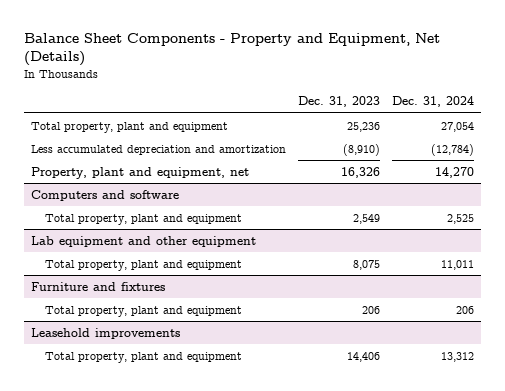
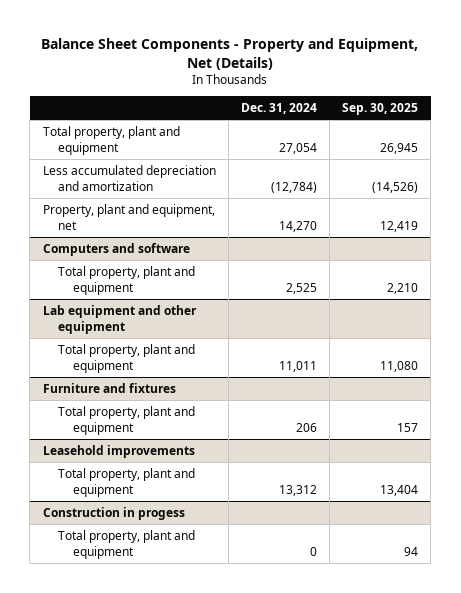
- | Dec. 31, 2023 | Dec. 31, 2024
+ | Dec. 31, 2024 | Sep. 30, 2025
+ Construction in progess
+ Total property, plant and equipment | 0 | 94

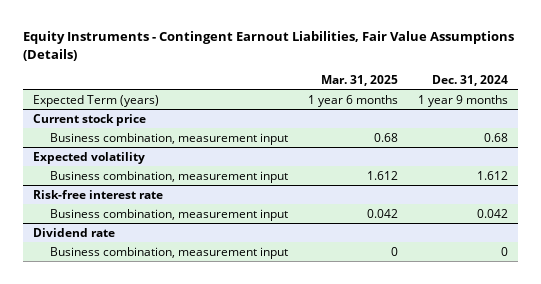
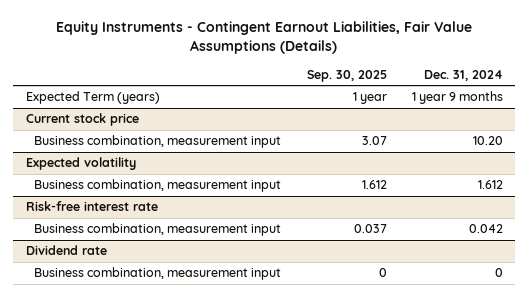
- | Mar. 31, 2025 | Dec. 31, 2024
+ | Sep. 30, 2025 | Dec. 31, 2024
@ Current stock price
- Business combination, measurement input | 0.68 | 0.68
+ Business combination, measurement input | 3.07 | 10.20

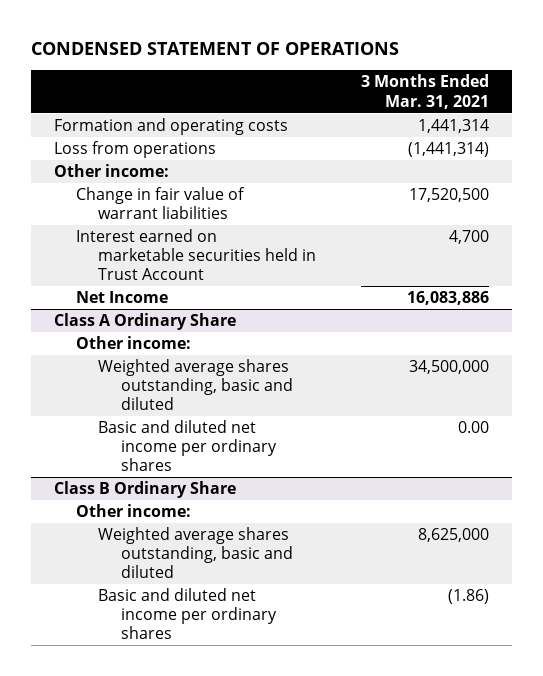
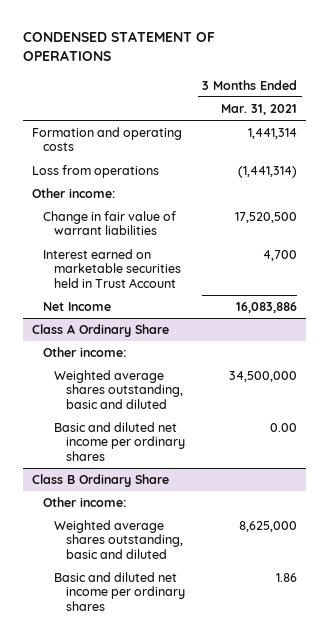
@ Class B Ordinary Share
- Basic and diluted net income per ordinary shares | (1.86)
+ Basic and diluted net income per ordinary shares | 1.86

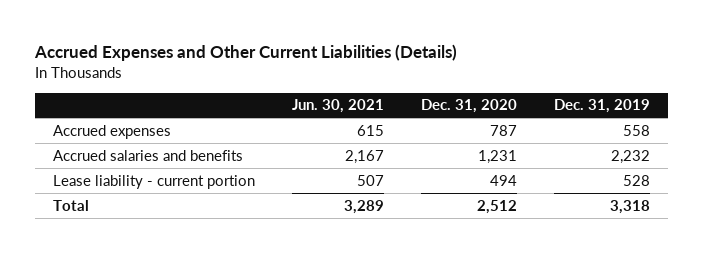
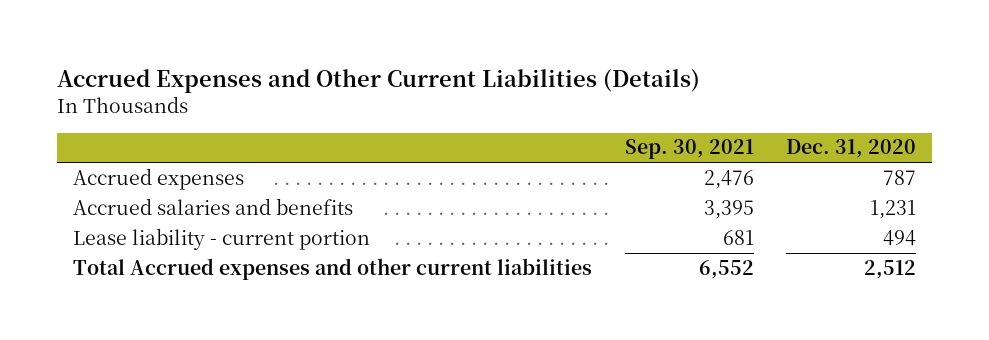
- | Jun. 30, 2021 | Dec. 31, 2020 | Dec. 31, 2019
+ | Sep. 30, 2021 | Dec. 31, 2020
- Total | 3,289 | 2,512 | 3,318
+ Total Accrued expenses and other current liabilities | 6,552 | 2,512

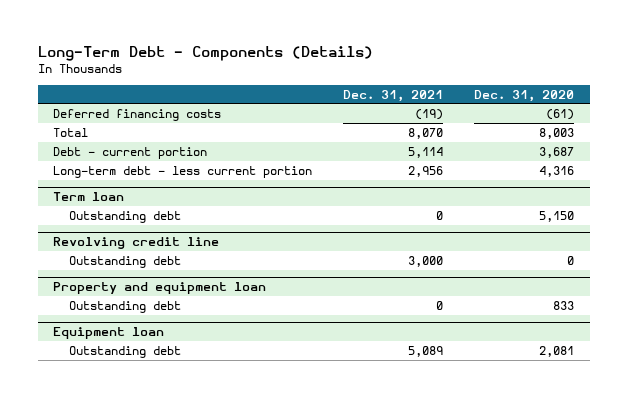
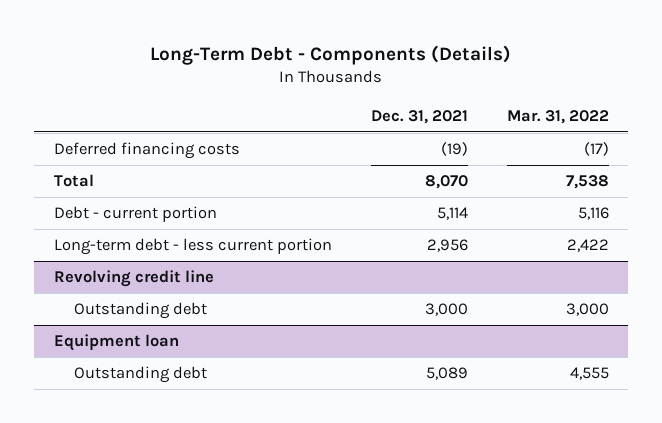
- | Dec. 31, 2021 | Dec. 31, 2020
+ | Dec. 31, 2021 | Mar. 31, 2022
- Term loan
- Outstanding debt | 0 | 5,150
- Property and equipment loan
- Outstanding debt | 0 | 833

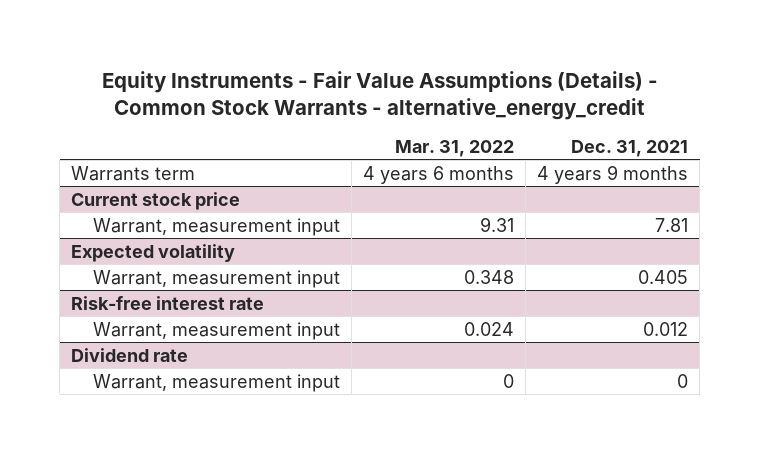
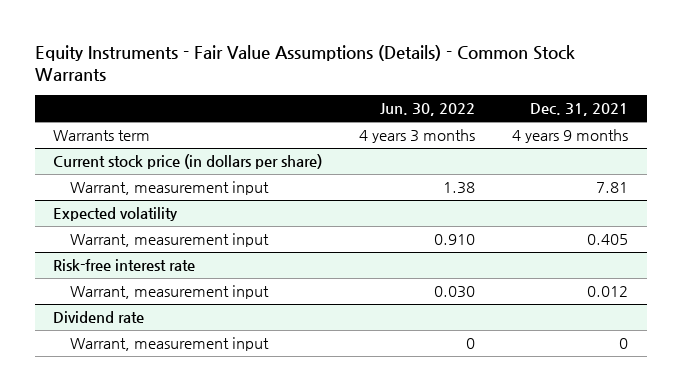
- Equity Instruments - Fair Value Assumptions (Details) - Common Stock Warrants - alternative_energy_credit
+ Equity Instruments - Fair Value Assumptions (Details) - Common Stock Warrants
- | Mar. 31, 2022 | Dec. 31, 2021
+ | Jun. 30, 2022 | Dec. 31, 2021
- Current stock price
+ Current stock price (in dollars per share)

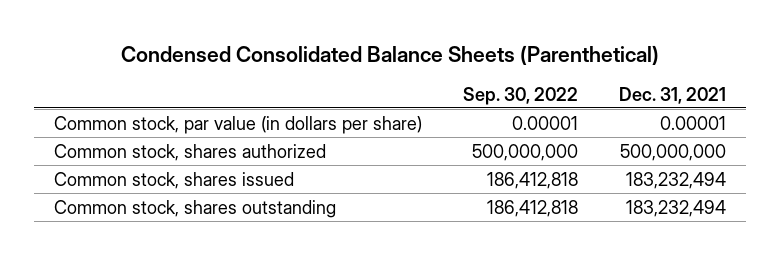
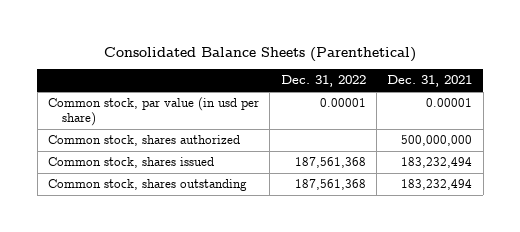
- Condensed Consolidated Balance Sheets (Parenthetical)
+ Consolidated Balance Sheets (Parenthetical)
- | Sep. 30, 2022 | Dec. 31, 2021
+ | Dec. 31, 2022 | Dec. 31, 2021
- Common stock, par value (in dollars per share) | 0.00001 | 0.00001
+ Common stock, par value (in usd per share) | 0.00001 | 0.00001

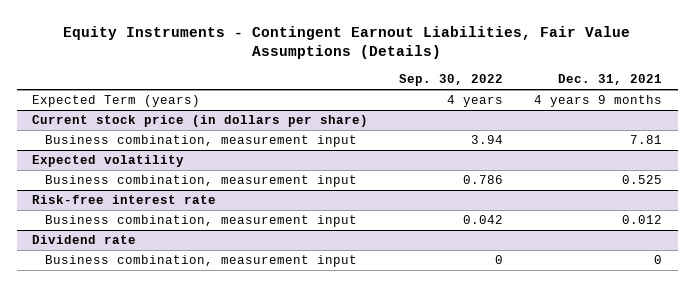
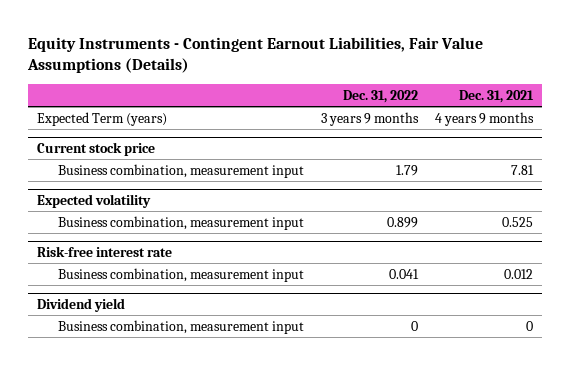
- | Sep. 30, 2022 | Dec. 31, 2021
+ | Dec. 31, 2022 | Dec. 31, 2021
- Current stock price (in dollars per share)
+ Current stock price
- Dividend rate
+ Dividend yield

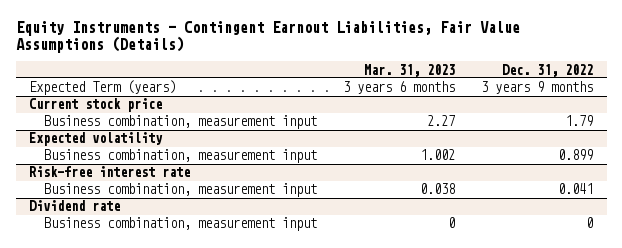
- | Dec. 31, 2022 | Dec. 31, 2021
+ | Mar. 31, 2023 | Dec. 31, 2022
- Dividend yield
+ Dividend rate

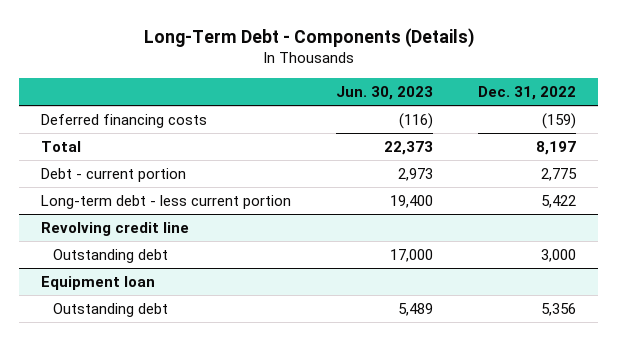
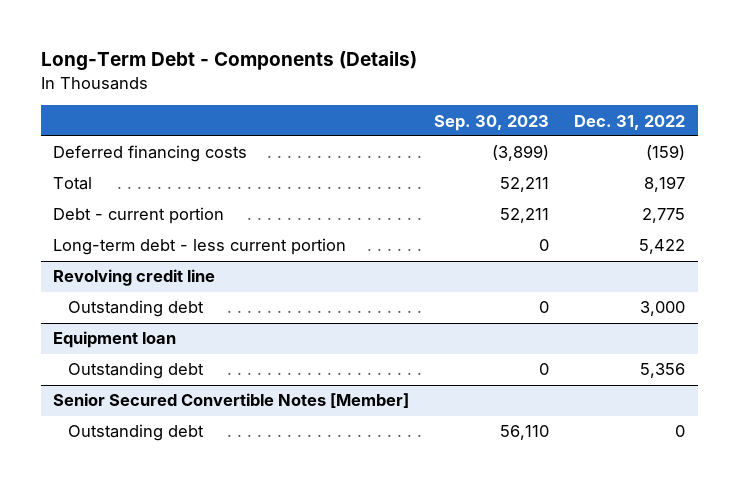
- | Jun. 30, 2023 | Dec. 31, 2022
+ | Sep. 30, 2023 | Dec. 31, 2022
+ Senior Secured Convertible Notes [Member]
+ Outstanding debt | 56,110 | 0

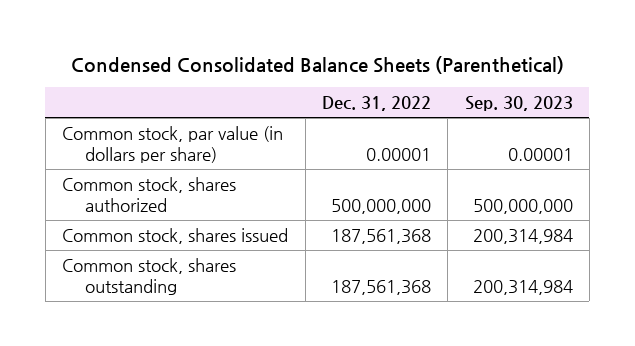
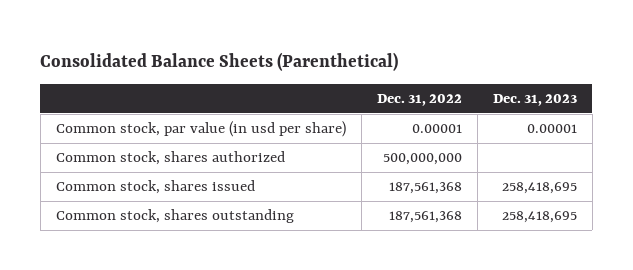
- Condensed Consolidated Balance Sheets (Parenthetical)
+ Consolidated Balance Sheets (Parenthetical)
- | Dec. 31, 2022 | Sep. 30, 2023
+ | Dec. 31, 2022 | Dec. 31, 2023
- Common stock, par value (in dollars per share) | 0.00001 | 0.00001
+ Common stock, par value (in usd per share) | 0.00001 | 0.00001

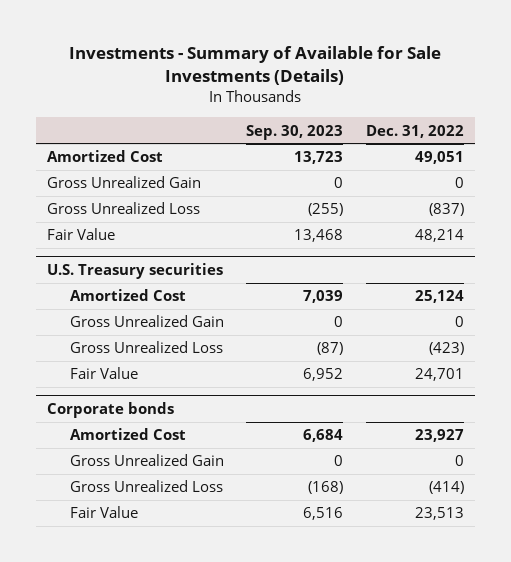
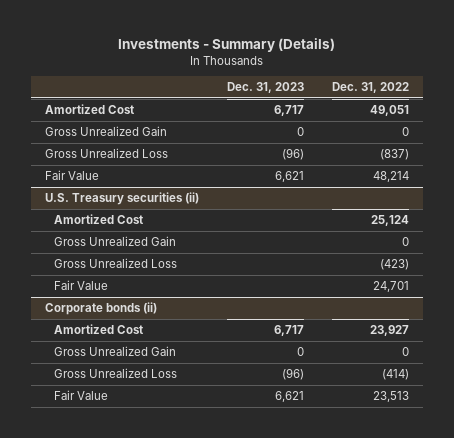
- Investments - Summary of Available for Sale Investments (Details)
+ Investments - Summary (Details)
- | Sep. 30, 2023 | Dec. 31, 2022
+ | Dec. 31, 2023 | Dec. 31, 2022
- U.S. Treasury securities
+ U.S. Treasury securities (ii)
- Corporate bonds
+ Corporate bonds (ii)

